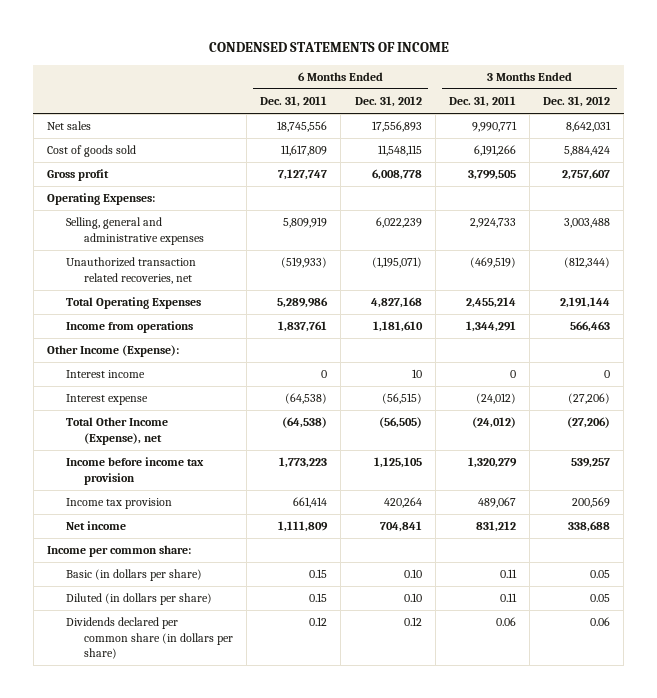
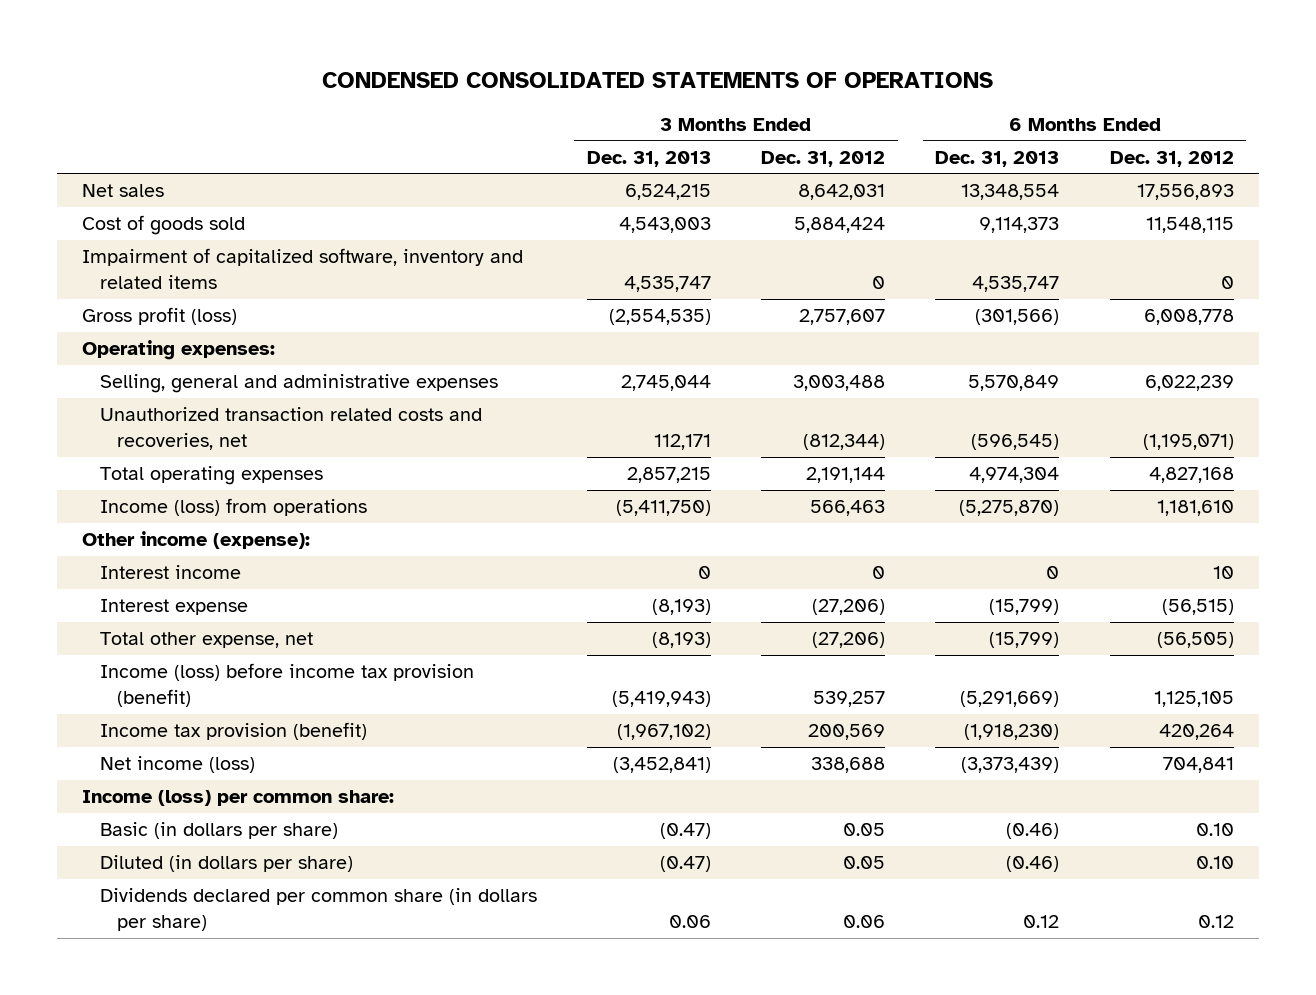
- CONDENSED STATEMENTS OF INCOME
+ CONDENSED CONSOLIDATED STATEMENTS OF OPERATIONS
- | 6 Months Ended Dec. 31, 2011 | 6 Months Ended Dec. 31, 2012 | 3 Months Ended Dec. 31, 2011 | 3 Months Ended Dec. 31, 2012
+ | 3 Months Ended Dec. 31, 2013 | 3 Months Ended Dec. 31, 2012 | 6 Months Ended Dec. 31, 2013 | 6 Months Ended Dec. 31, 2012
- Gross profit | 7,127,747 | 6,008,778 | 3,799,505 | 2,757,607
- Operating Expenses:
+ Impairment of capitalized software, inventory and related items | 4,535,747 | 0 | 4,535,747 | 0
+ Gross profit (loss) | (2,554,535) | 2,757,607 | (301,566) | 6,008,778
+ Operating expenses:
- Unauthorized transaction related recoveries, net | (519,933) | (1,195,071) | (469,519) | (812,344)
- Total Operating Expenses | 5,289,986 | 4,827,168 | 2,455,214 | 2,191,144
- Income from operations | 1,837,761 | 1,181,610 | 1,344,291 | 566,463
- Other Income (Expense):
+ Unauthorized transaction related costs and recoveries, net | 112,171 | (812,344) | (596,545) | (1,195,071)
+ Total operating expenses | 2,857,215 | 2,191,144 | 4,974,304 | 4,827,168
+ Income (loss) from operations | (5,411,750) | 566,463 | (5,275,870) | 1,181,610
+ Other income (expense):
- Total Other Income (Expense), net | (64,538) | (56,505) | (24,012) | (27,206)
- Income before income tax provision | 1,773,223 | 1,125,105 | 1,320,279 | 539,257
- Income tax provision | 661,414 | 420,264 | 489,067 | 200,569
- Net income | 1,111,809 | 704,841 | 831,212 | 338,688
- Income per common share:
+ Total other expense, net | (8,193) | (27,206) | (15,799) | (56,505)
+ Income (loss) before income tax provision (benefit) | (5,419,943) | 539,257 | (5,291,669) | 1,125,105
+ Income tax provision (benefit) | (1,967,102) | 200,569 | (1,918,230) | 420,264
+ Net income (loss) | (3,452,841) | 338,688 | (3,373,439) | 704,841
+ Income (loss) per common share:

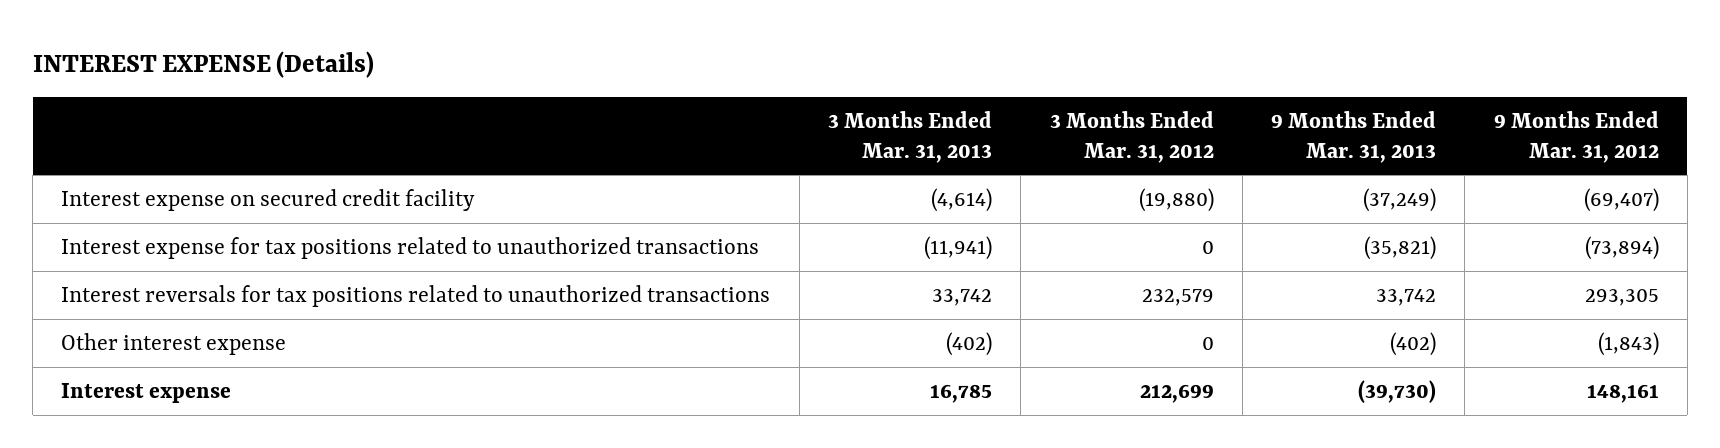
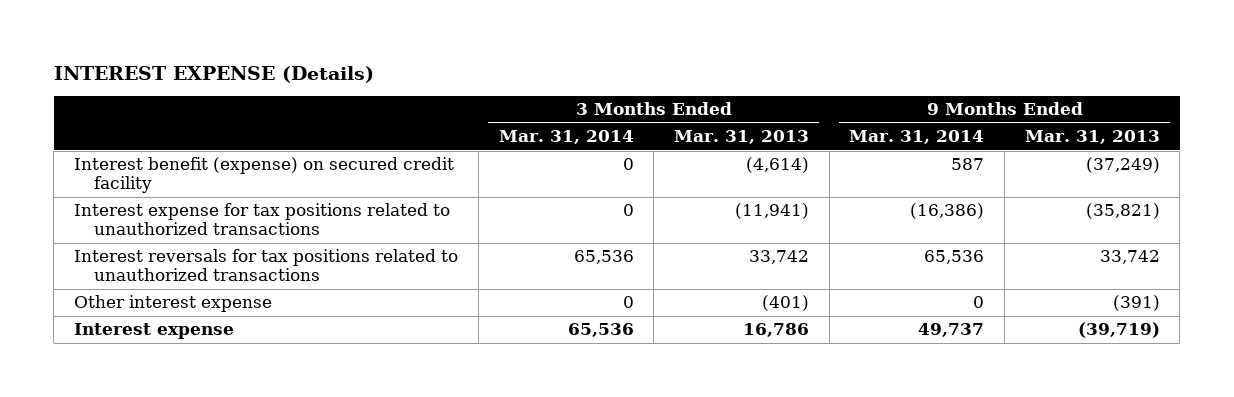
- | 3 Months Ended Mar. 31, 2013 | 3 Months Ended Mar. 31, 2012 | 9 Months Ended Mar. 31, 2013 | 9 Months Ended Mar. 31, 2012
+ | 3 Months Ended Mar. 31, 2014 | 3 Months Ended Mar. 31, 2013 | 9 Months Ended Mar. 31, 2014 | 9 Months Ended Mar. 31, 2013
- Interest expense on secured credit facility | (4,614) | (19,880) | (37,249) | (69,407)
+ Interest benefit (expense) on secured credit facility | 0 | (4,614) | 587 | (37,249)
- Other interest expense | (402) | 0 | (402) | (1,843)
- Interest expense | 16,785 | 212,699 | (39,730) | 148,161
+ Other interest expense | 0 | (401) | 0 | (391)
+ Interest expense | 65,536 | 16,786 | 49,737 | (39,719)

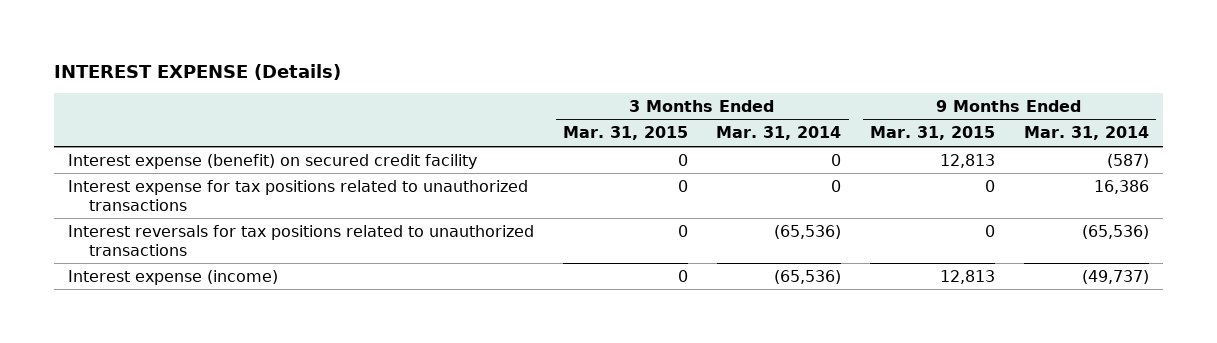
- | 3 Months Ended Mar. 31, 2014 | 3 Months Ended Mar. 31, 2013 | 9 Months Ended Mar. 31, 2014 | 9 Months Ended Mar. 31, 2013
+ | 3 Months Ended Mar. 31, 2015 | 3 Months Ended Mar. 31, 2014 | 9 Months Ended Mar. 31, 2015 | 9 Months Ended Mar. 31, 2014
- Interest benefit (expense) on secured credit facility | 0 | (4,614) | 587 | (37,249)
- Interest expense for tax positions related to unauthorized transactions | 0 | (11,941) | (16,386) | (35,821)
- Interest reversals for tax positions related to unauthorized transactions | 65,536 | 33,742 | 65,536 | 33,742
- Other interest expense | 0 | (401) | 0 | (391)
- Interest expense | 65,536 | 16,786 | 49,737 | (39,719)
+ Interest expense (benefit) on secured credit facility | 0 | 0 | 12,813 | (587)
+ Interest expense for tax positions related to unauthorized transactions | 0 | 0 | 0 | 16,386
+ Interest reversals for tax positions related to unauthorized transactions | 0 | (65,536) | 0 | (65,536)
+ Interest expense (income) | 0 | (65,536) | 12,813 | (49,737)

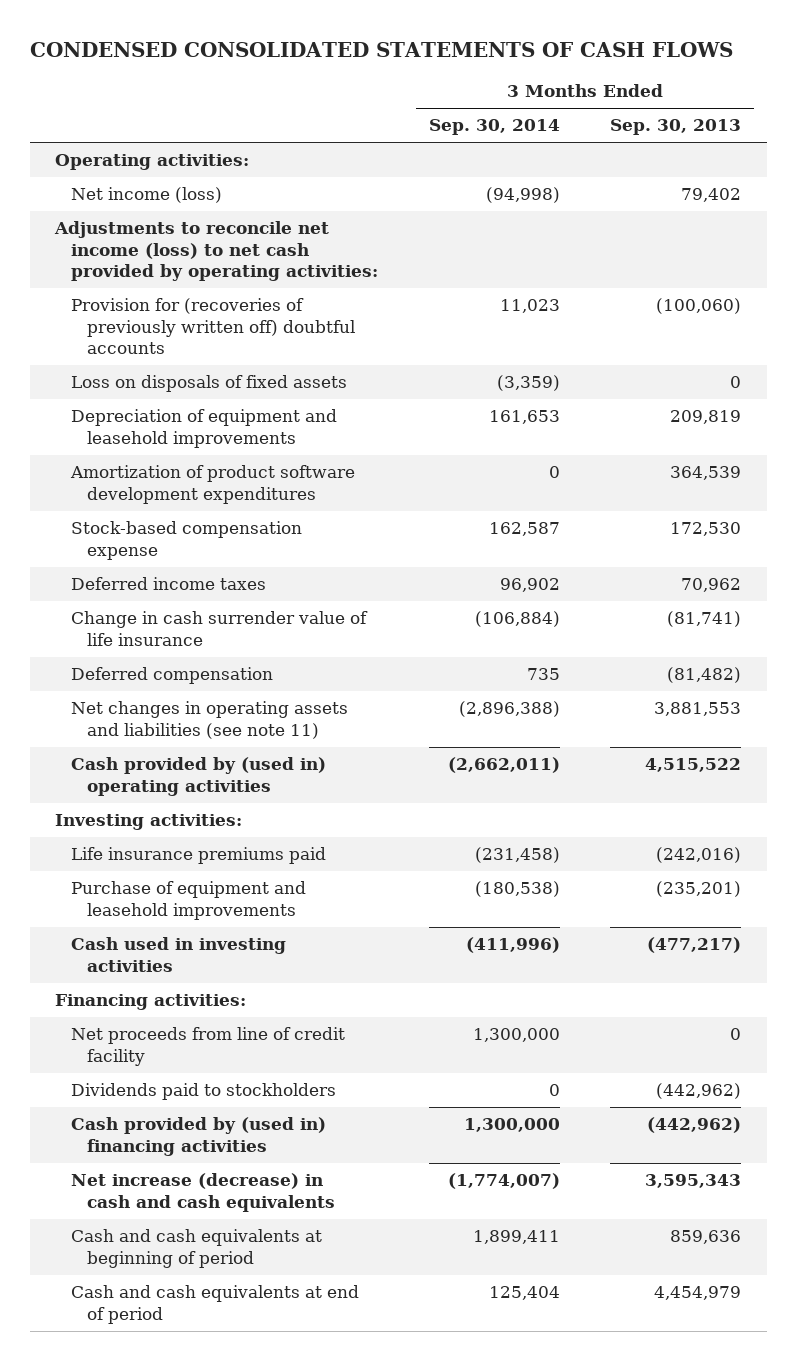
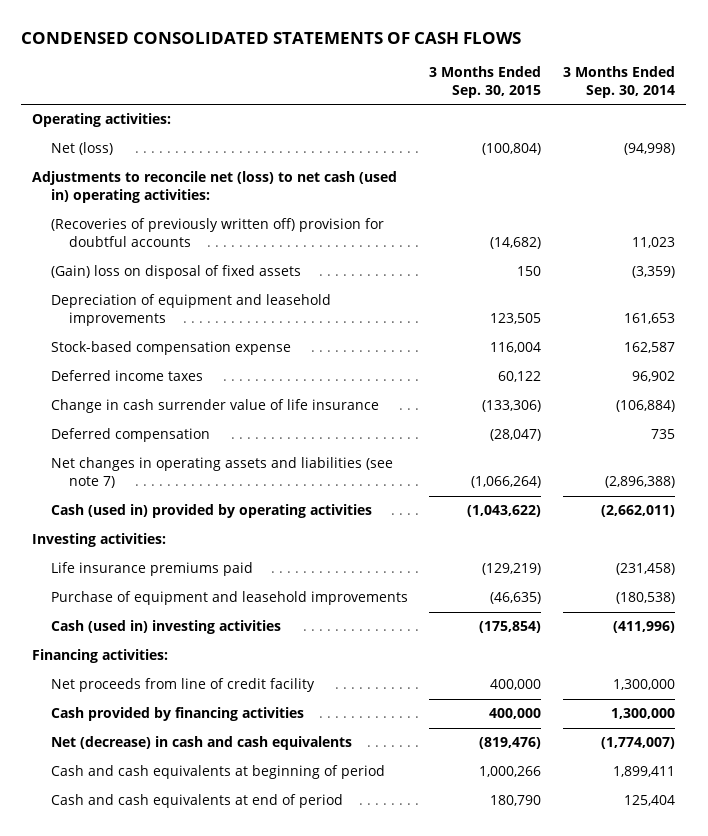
- | 3 Months Ended Sep. 30, 2014 | 3 Months Ended Sep. 30, 2013
+ | 3 Months Ended Sep. 30, 2015 | 3 Months Ended Sep. 30, 2014
- Net income (loss) | (94,998) | 79,402
- Adjustments to reconcile net income (loss) to net cash provided by operating activities:
- Provision for (recoveries of previously written off) doubtful accounts | 11,023 | (100,060)
- Loss on disposals of fixed assets | (3,359) | 0
+ Net (loss) | (100,804) | (94,998)
+ Adjustments to reconcile net (loss) to net cash (used in) operating activities:
+ (Recoveries of previously written off) provision for doubtful accounts | (14,682) | 11,023
+ (Gain) loss on disposal of fixed assets | 150 | (3,359)
- Amortization of product software development expenditures | 0 | 364,539
- Net changes in operating assets and liabilities (see note 11) | (2,896,388) | 3,881,553
- Cash provided by (used in) operating activities | (2,662,011) | 4,515,522
+ Net changes in operating assets and liabilities (see note 7) | (1,066,264) | (2,896,388)
+ Cash (used in) provided by operating activities | (1,043,622) | (2,662,011)
- Cash used in investing activities | (411,996) | (477,217)
+ Cash (used in) investing activities | (175,854) | (411,996)
- Dividends paid to stockholders | 0 | (442,962)
- Cash provided by (used in) financing activities | 1,300,000 | (442,962)
- Net increase (decrease) in cash and cash equivalents | (1,774,007) | 3,595,343
+ Cash provided by financing activities | 400,000 | 1,300,000
+ Net (decrease) in cash and cash equivalents | (819,476) | (1,774,007)

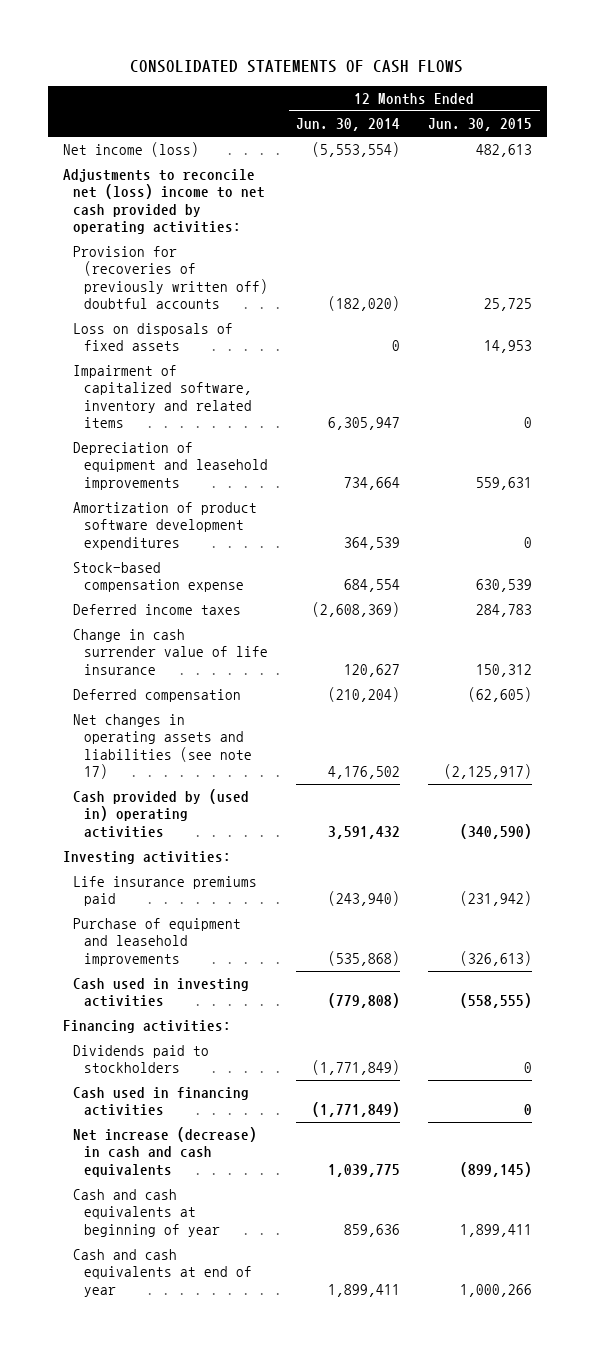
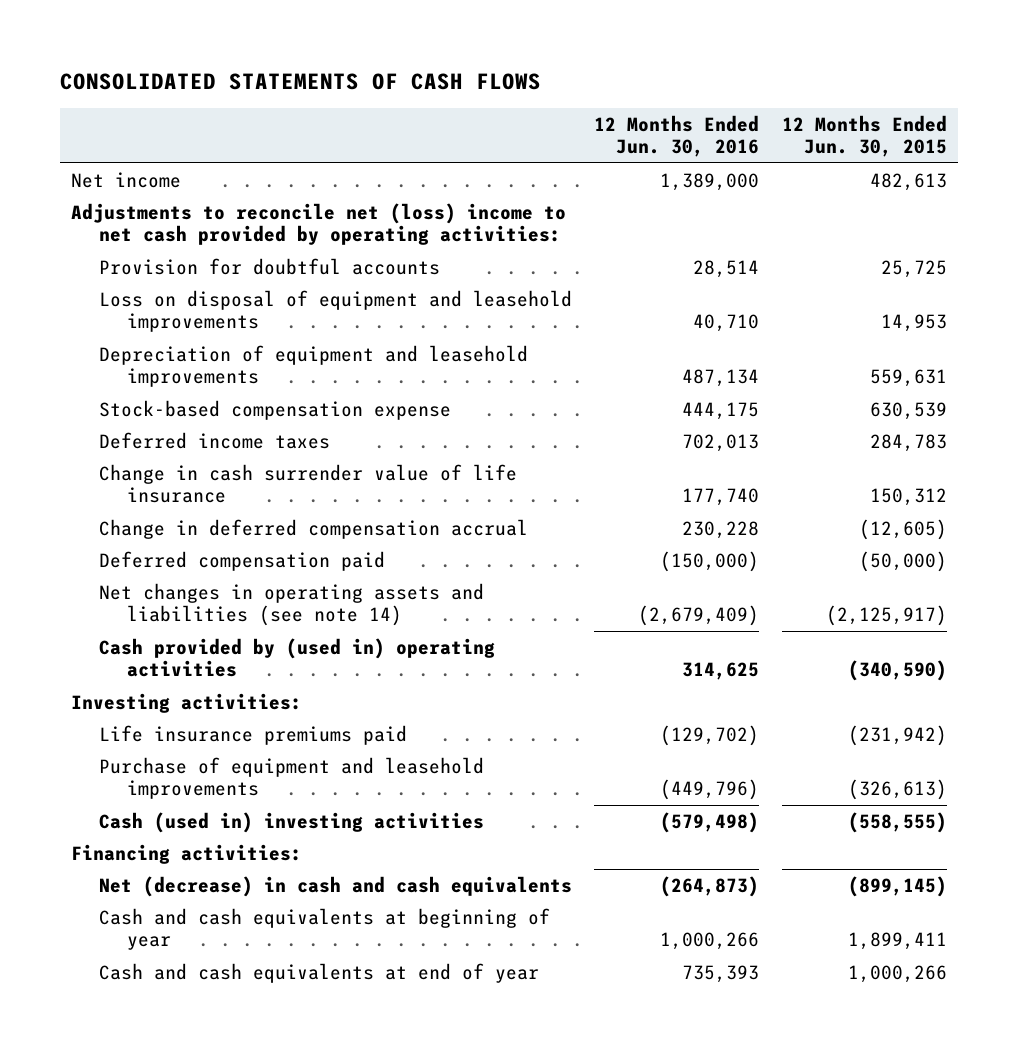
- | 12 Months Ended Jun. 30, 2014 | 12 Months Ended Jun. 30, 2015
+ | 12 Months Ended Jun. 30, 2016 | 12 Months Ended Jun. 30, 2015
- Net income (loss) | (5,553,554) | 482,613
+ Net income | 1,389,000 | 482,613
- Provision for (recoveries of previously written off) doubtful accounts | (182,020) | 25,725
- Loss on disposals of fixed assets | 0 | 14,953
- Impairment of capitalized software, inventory and related items | 6,305,947 | 0
+ Provision for doubtful accounts | 28,514 | 25,725
+ Loss on disposal of equipment and leasehold improvements | 40,710 | 14,953
- Amortization of product software development expenditures | 364,539 | 0
- Deferred compensation | (210,204) | (62,605)
- Net changes in operating assets and liabilities (see note 17) | 4,176,502 | (2,125,917)
+ Change in deferred compensation accrual | 230,228 | (12,605)
+ Deferred compensation paid | (150,000) | (50,000)
+ Net changes in operating assets and liabilities (see note 14) | (2,679,409) | (2,125,917)
- Cash used in investing activities | (779,808) | (558,555)
+ Cash (used in) investing activities | (579,498) | (558,555)
- Dividends paid to stockholders | (1,771,849) | 0
- Cash used in financing activities | (1,771,849) | 0
- Net increase (decrease) in cash and cash equivalents | 1,039,775 | (899,145)
+ Net (decrease) in cash and cash equivalents | (264,873) | (899,145)

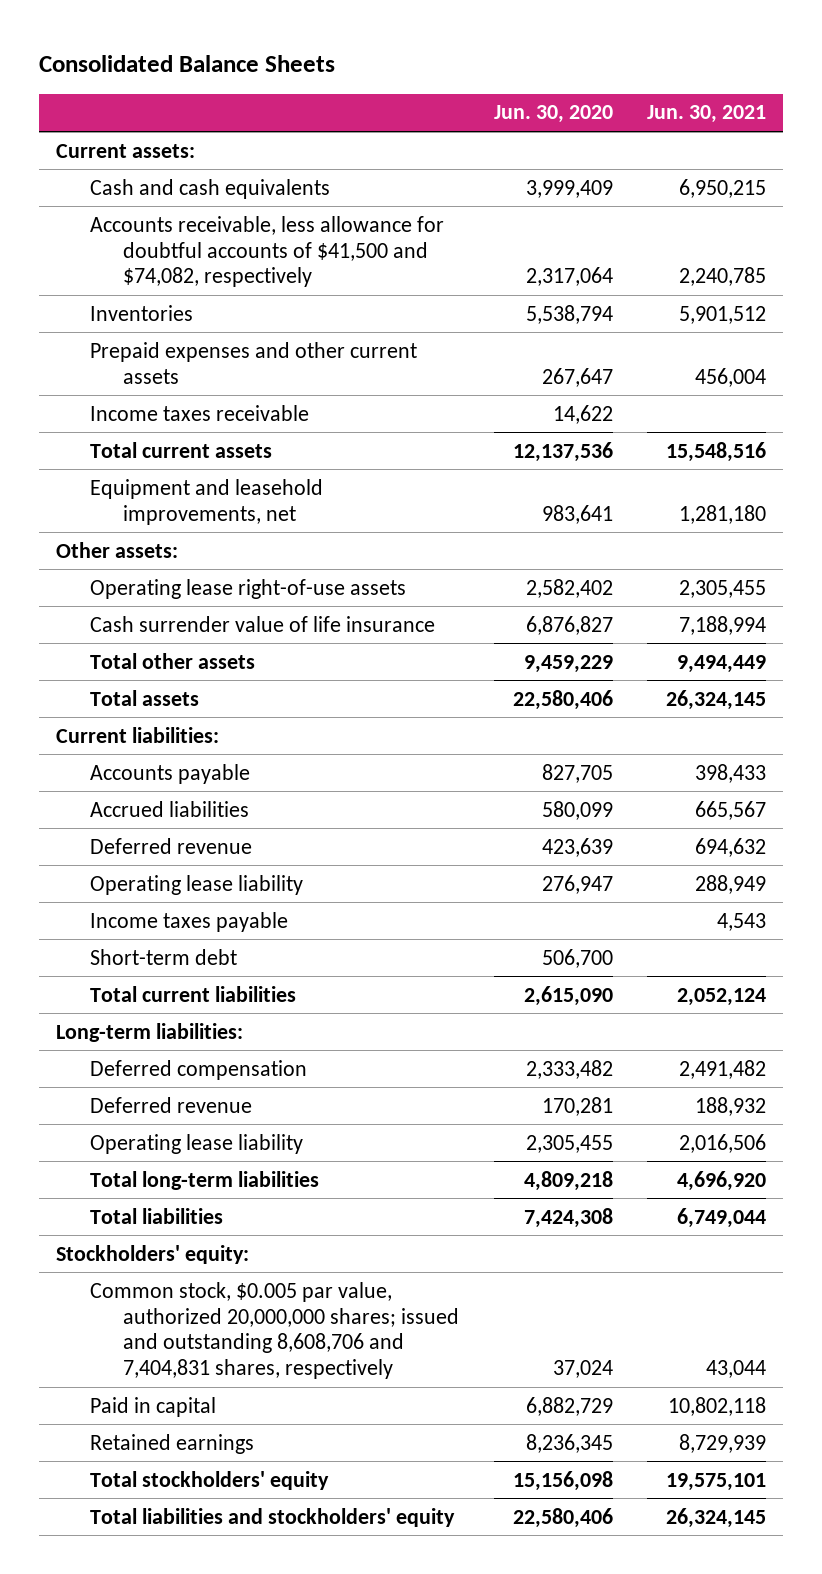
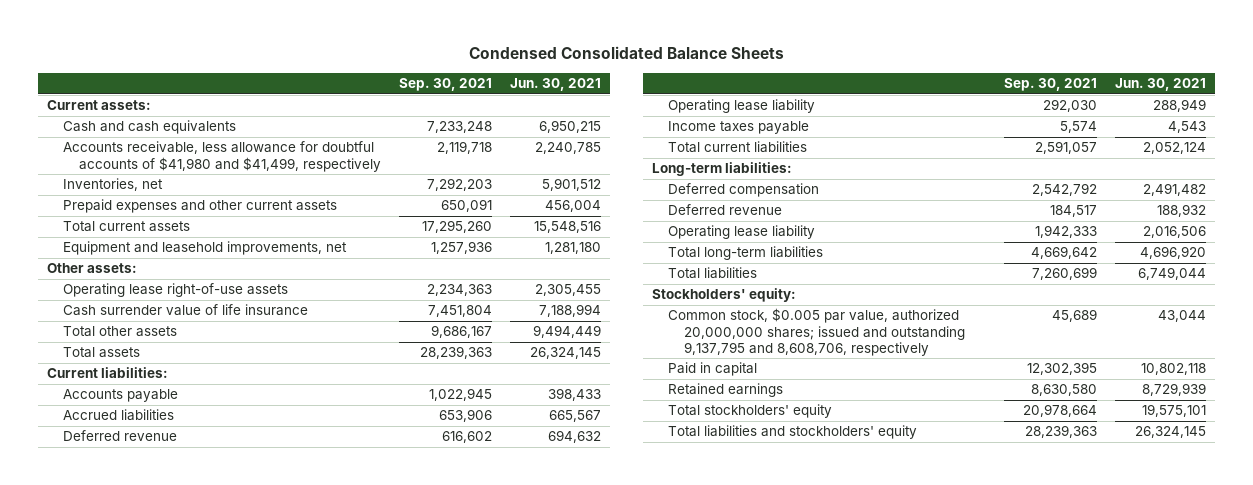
- Consolidated Balance Sheets
+ Condensed Consolidated Balance Sheets
- | Jun. 30, 2020 | Jun. 30, 2021
+ | Sep. 30, 2021 | Jun. 30, 2021
- Accounts receivable, less allowance for doubtful accounts of $41,500 and $74,082, respectively | 2,317,064 | 2,240,785
- Inventories | 5,538,794 | 5,901,512
+ Accounts receivable, less allowance for doubtful accounts of $41,980 and $41,499, respectively | 2,119,718 | 2,240,785
+ Inventories, net | 7,292,203 | 5,901,512
- Income taxes receivable | 14,622 |
- Short-term debt | 506,700 |
- Common stock, $0.005 par value, authorized 20,000,000 shares; issued and outstanding 8,608,706 and 7,404,831 shares, respectively | 37,024 | 43,044
+ Common stock, $0.005 par value, authorized 20,000,000 shares; issued and outstanding 9,137,795 and 8,608,706, respectively | 45,689 | 43,044

